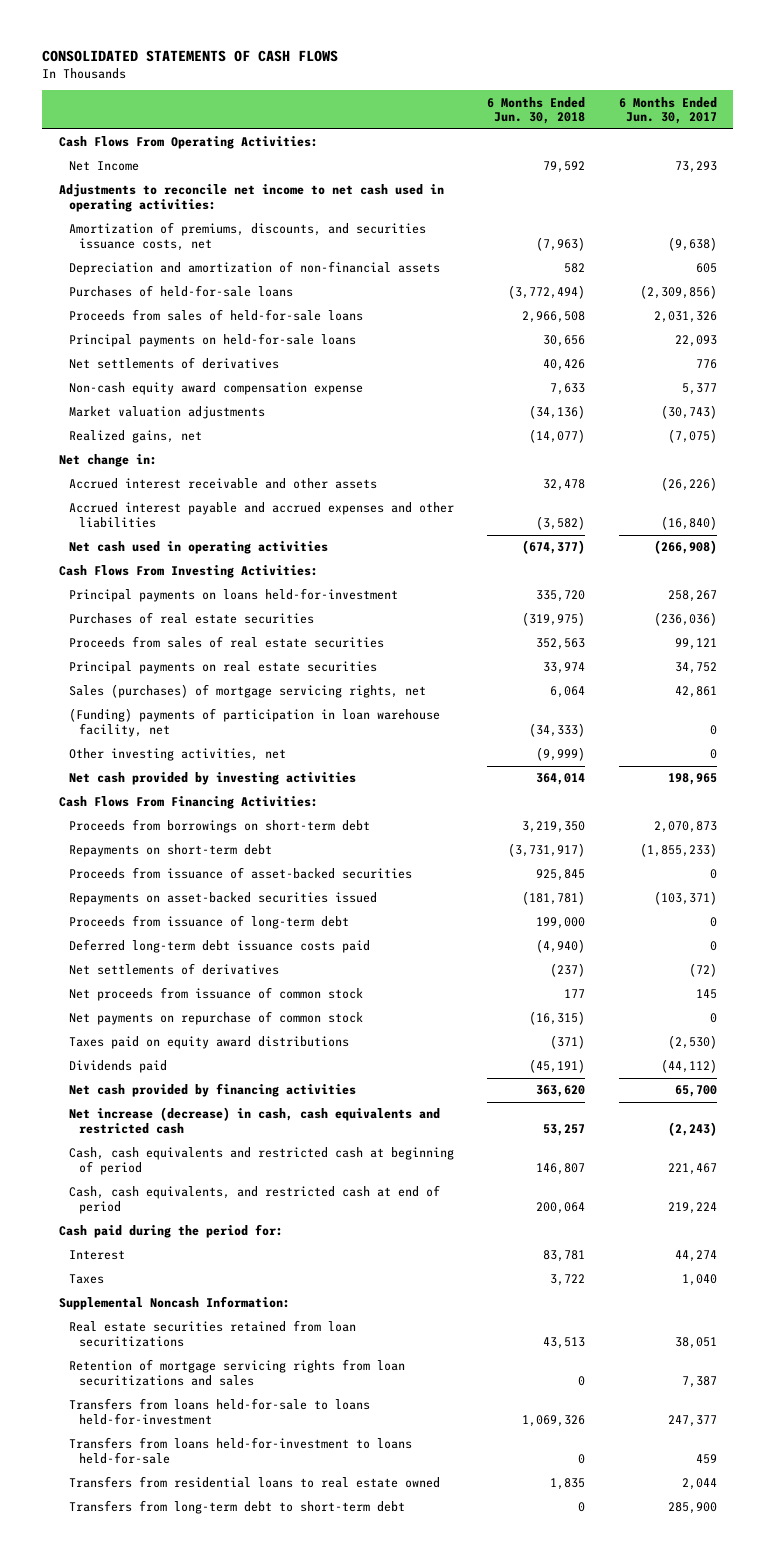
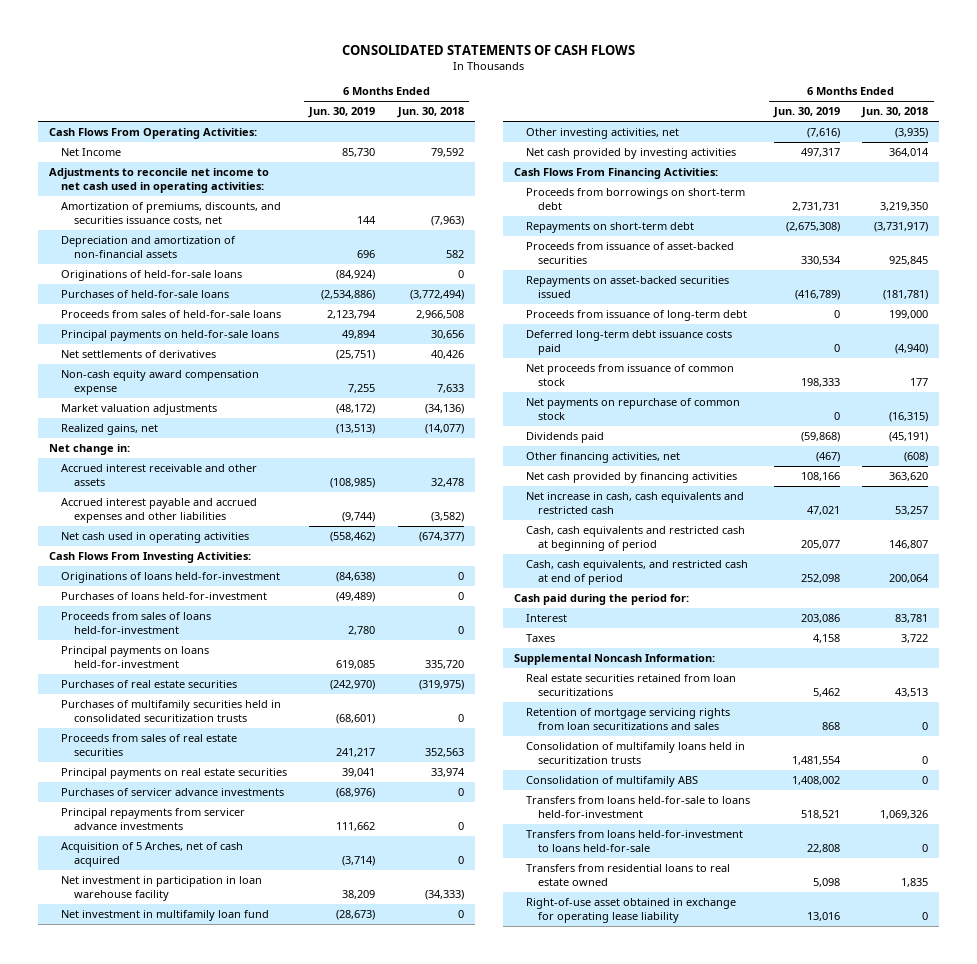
- | 6 Months Ended Jun. 30, 2018 | 6 Months Ended Jun. 30, 2017
+ | 6 Months Ended Jun. 30, 2019 | 6 Months Ended Jun. 30, 2018
+ Originations of held-for-sale loans | (84,924) | 0
+ Originations of loans held-for-investment | (84,638) | 0
+ Purchases of loans held-for-investment | (49,489) | 0
+ Proceeds from sales of loans held-for-investment | 2,780 | 0
+ Purchases of multifamily securities held in consolidated securitization trusts | (68,601) | 0
- Sales (purchases) of mortgage servicing rights, net | 6,064 | 42,861
- (Funding) payments of participation in loan warehouse facility, net | (34,333) | 0
- Other investing activities, net | (9,999) | 0
+ Purchases of servicer advance investments | (68,976) | 0
+ Principal repayments from servicer advance investments | 111,662 | 0
+ Acquisition of 5 Arches, net of cash acquired | (3,714) | 0
+ Net investment in participation in loan warehouse facility | 38,209 | (34,333)
+ Net investment in multifamily loan fund | (28,673) | 0
+ Other investing activities, net | (7,616) | (3,935)
- Net settlements of derivatives | (237) | (72)
- Taxes paid on equity award distributions | (371) | (2,530)
+ Other financing activities, net | (467) | (608)
- Net increase (decrease) in cash, cash equivalents and restricted cash | 53,257 | (2,243)
+ Net increase in cash, cash equivalents and restricted cash | 47,021 | 53,257
+ Consolidation of multifamily loans held in securitization trusts | 1,481,554 | 0
+ Consolidation of multifamily ABS | 1,408,002 | 0
- Transfers from long-term debt to short-term debt | 0 | 285,900
+ Right-of-use asset obtained in exchange for operating lease liability | 13,016 | 0

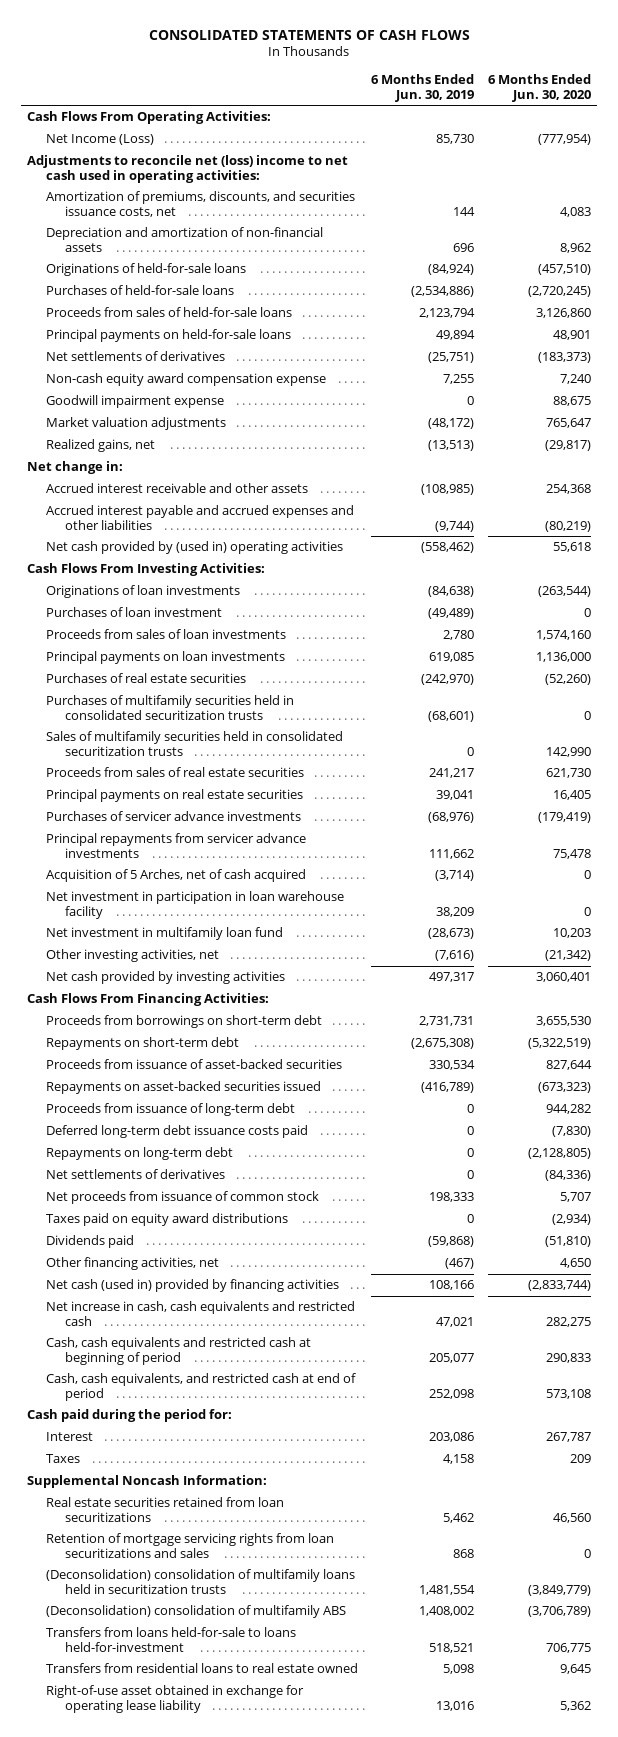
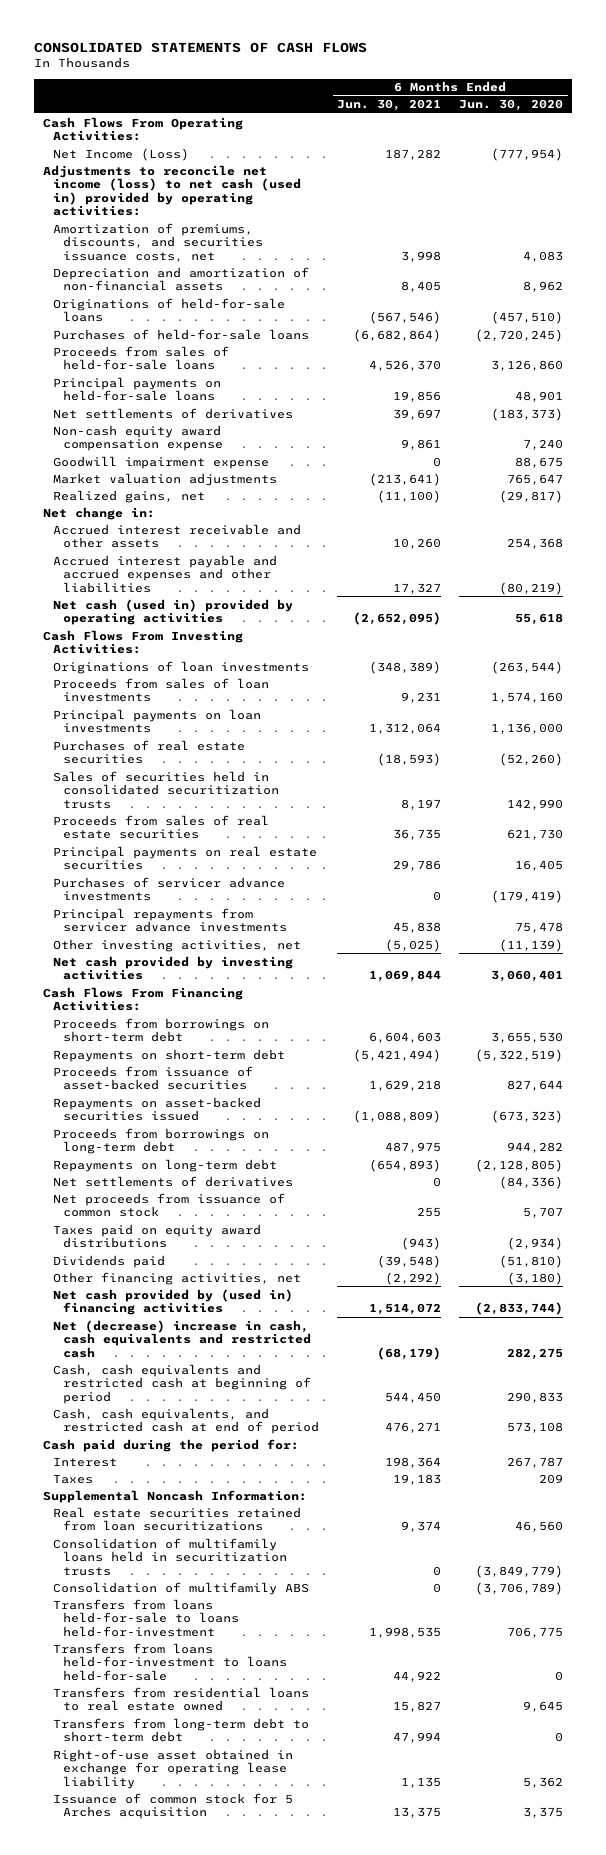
- | 6 Months Ended Jun. 30, 2019 | 6 Months Ended Jun. 30, 2020
+ | 6 Months Ended Jun. 30, 2021 | 6 Months Ended Jun. 30, 2020
- Adjustments to reconcile net (loss) income to net cash used in operating activities:
+ Adjustments to reconcile net income (loss) to net cash (used in) provided by operating activities:
- Net cash provided by (used in) operating activities | (558,462) | 55,618
+ Net cash (used in) provided by operating activities | (2,652,095) | 55,618
- Purchases of loan investment | (49,489) | 0
- Purchases of multifamily securities held in consolidated securitization trusts | (68,601) | 0
- Sales of multifamily securities held in consolidated securitization trusts | 0 | 142,990
+ Sales of securities held in consolidated securitization trusts | 8,197 | 142,990
- Acquisition of 5 Arches, net of cash acquired | (3,714) | 0
- Net investment in participation in loan warehouse facility | 38,209 | 0
- Net investment in multifamily loan fund | (28,673) | 10,203
- Other investing activities, net | (7,616) | (21,342)
+ Other investing activities, net | (5,025) | (11,139)
- Proceeds from issuance of long-term debt | 0 | 944,282
- Deferred long-term debt issuance costs paid | 0 | (7,830)
+ Proceeds from borrowings on long-term debt | 487,975 | 944,282
- Other financing activities, net | (467) | 4,650
- Net cash (used in) provided by financing activities | 108,166 | (2,833,744)
- Net increase in cash, cash equivalents and restricted cash | 47,021 | 282,275
+ Other financing activities, net | (2,292) | (3,180)
+ Net cash provided by (used in) financing activities | 1,514,072 | (2,833,744)
+ Net (decrease) increase in cash, cash equivalents and restricted cash | (68,179) | 282,275
- Retention of mortgage servicing rights from loan securitizations and sales | 868 | 0
- (Deconsolidation) consolidation of multifamily loans held in securitization trusts | 1,481,554 | (3,849,779)
- (Deconsolidation) consolidation of multifamily ABS | 1,408,002 | (3,706,789)
+ Consolidation of multifamily loans held in securitization trusts | 0 | (3,849,779)
+ Consolidation of multifamily ABS | 0 | (3,706,789)
+ Transfers from loans held-for-investment to loans held-for-sale | 44,922 | 0
+ Transfers from long-term debt to short-term debt | 47,994 | 0
+ Issuance of common stock for 5 Arches acquisition | 13,375 | 3,375

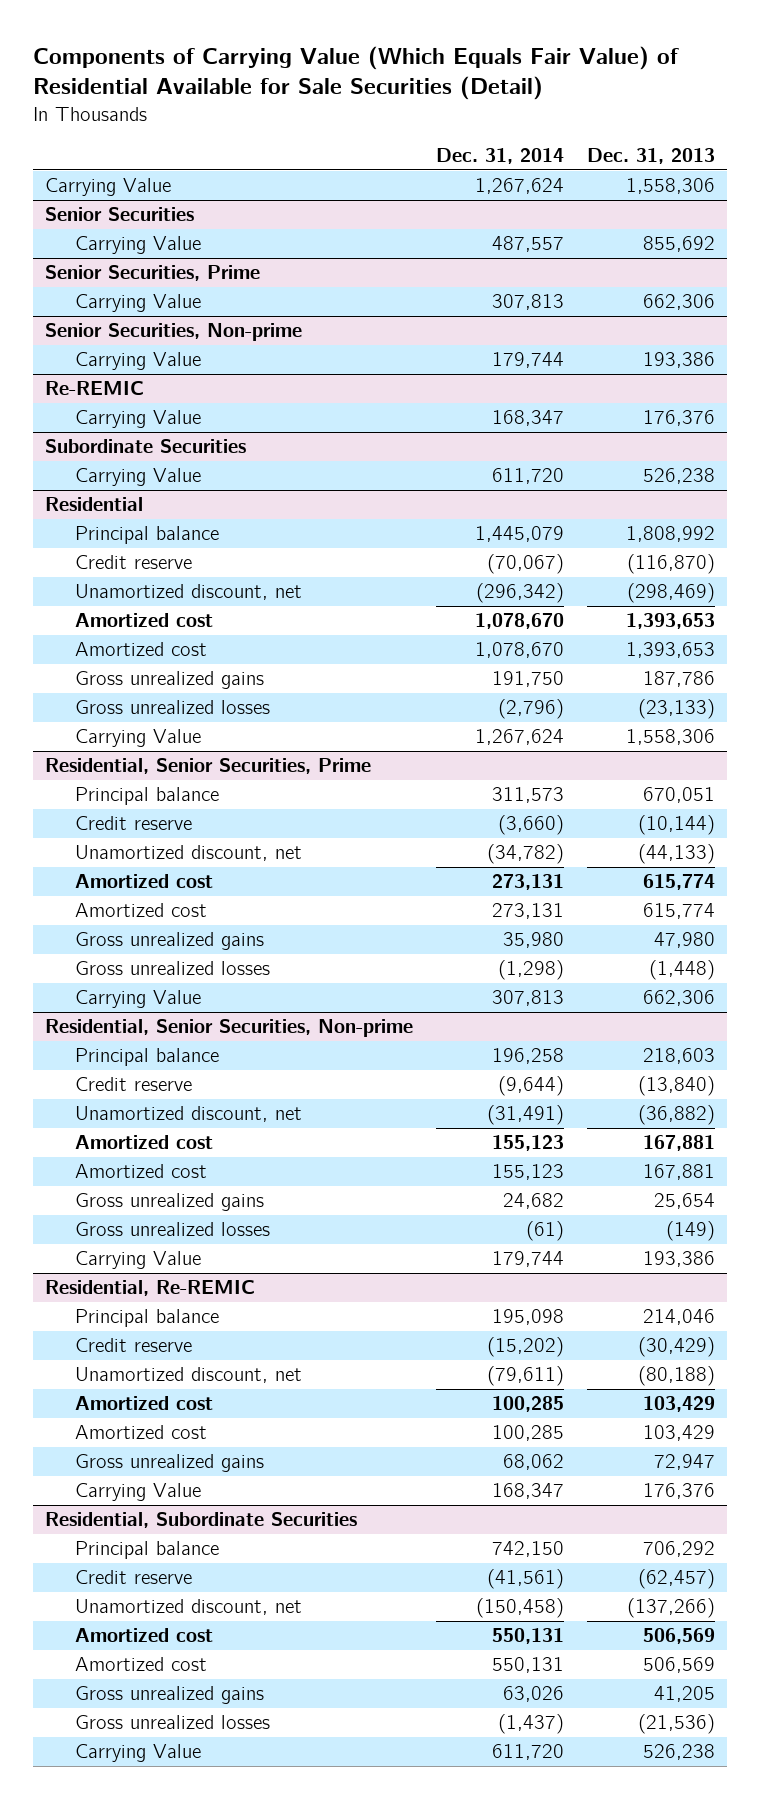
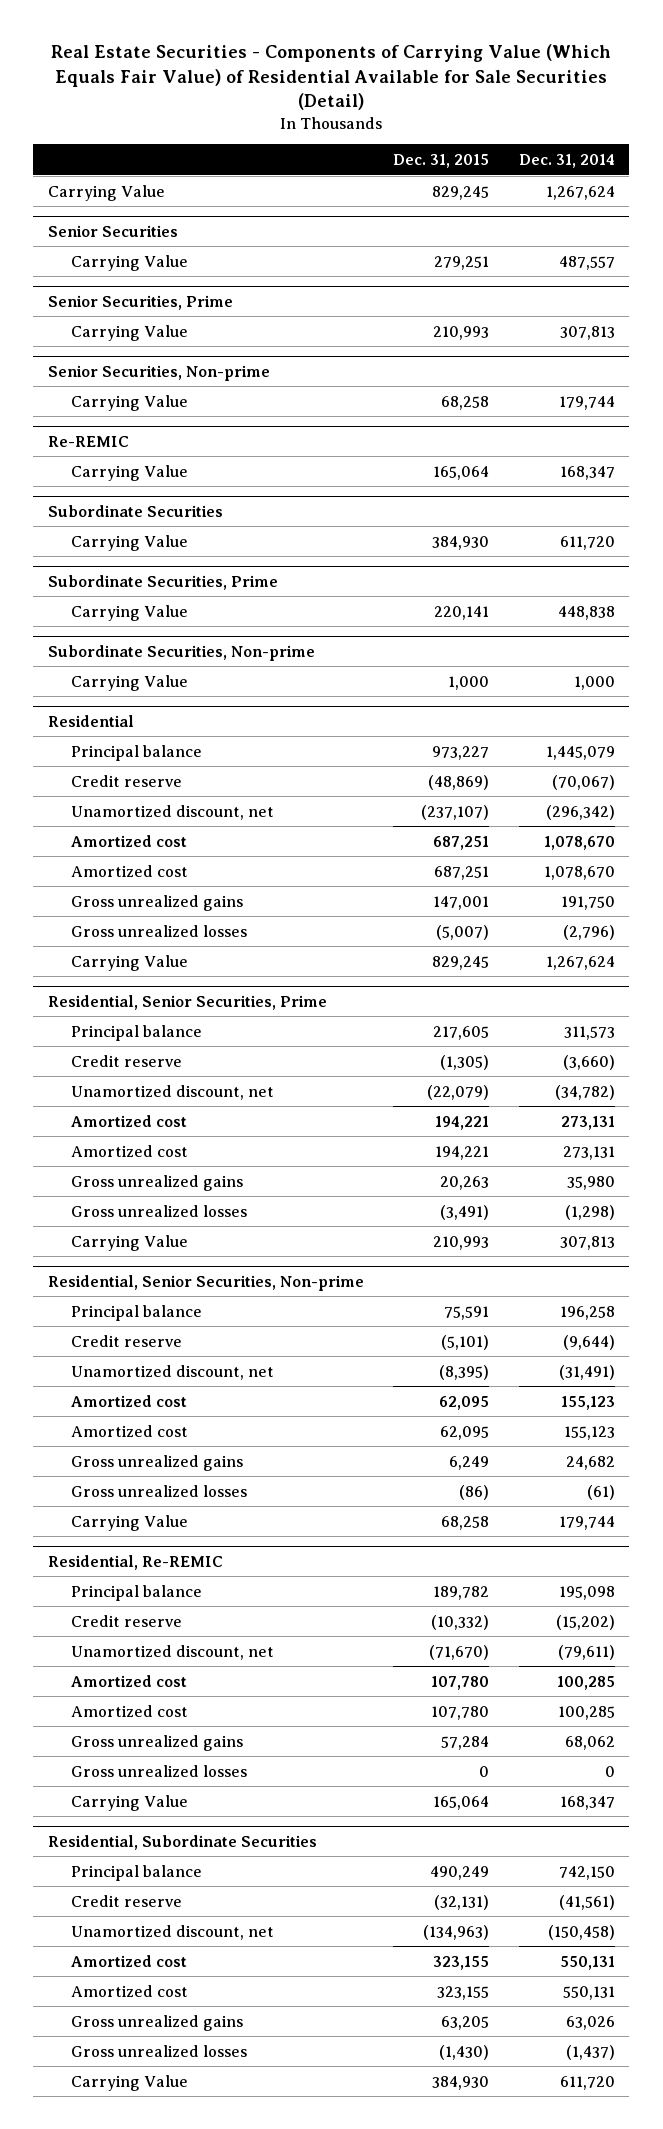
- Components of Carrying Value (Which Equals Fair Value) of Residential Available for Sale Securities (Detail)
+ Real Estate Securities - Components of Carrying Value (Which Equals Fair Value) of Residential Available for Sale Securities (Detail)
- | Dec. 31, 2014 | Dec. 31, 2013
+ | Dec. 31, 2015 | Dec. 31, 2014
+ Subordinate Securities, Prime
+ Carrying Value | 220,141 | 448,838
+ Subordinate Securities, Non-prime
+ Carrying Value | 1,000 | 1,000
@ Residential, Re-REMIC
+ Gross unrealized losses | 0 | 0

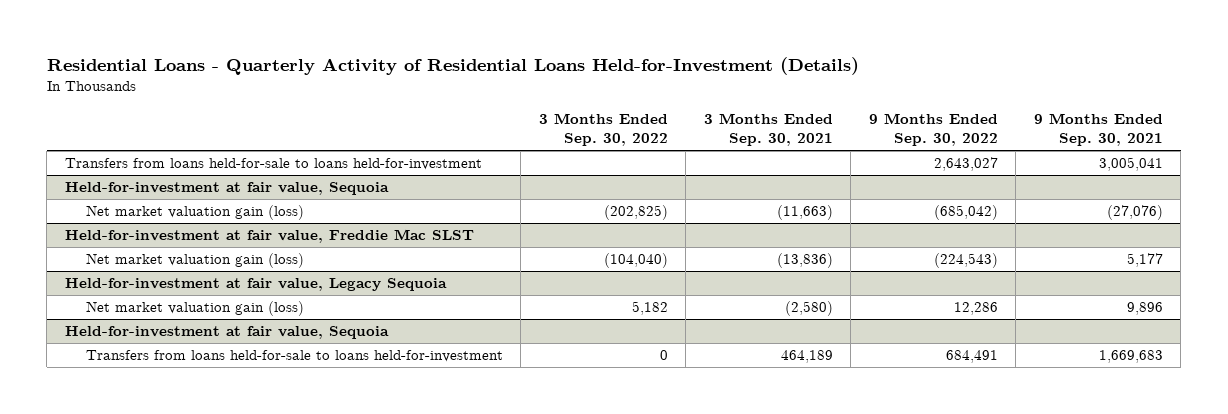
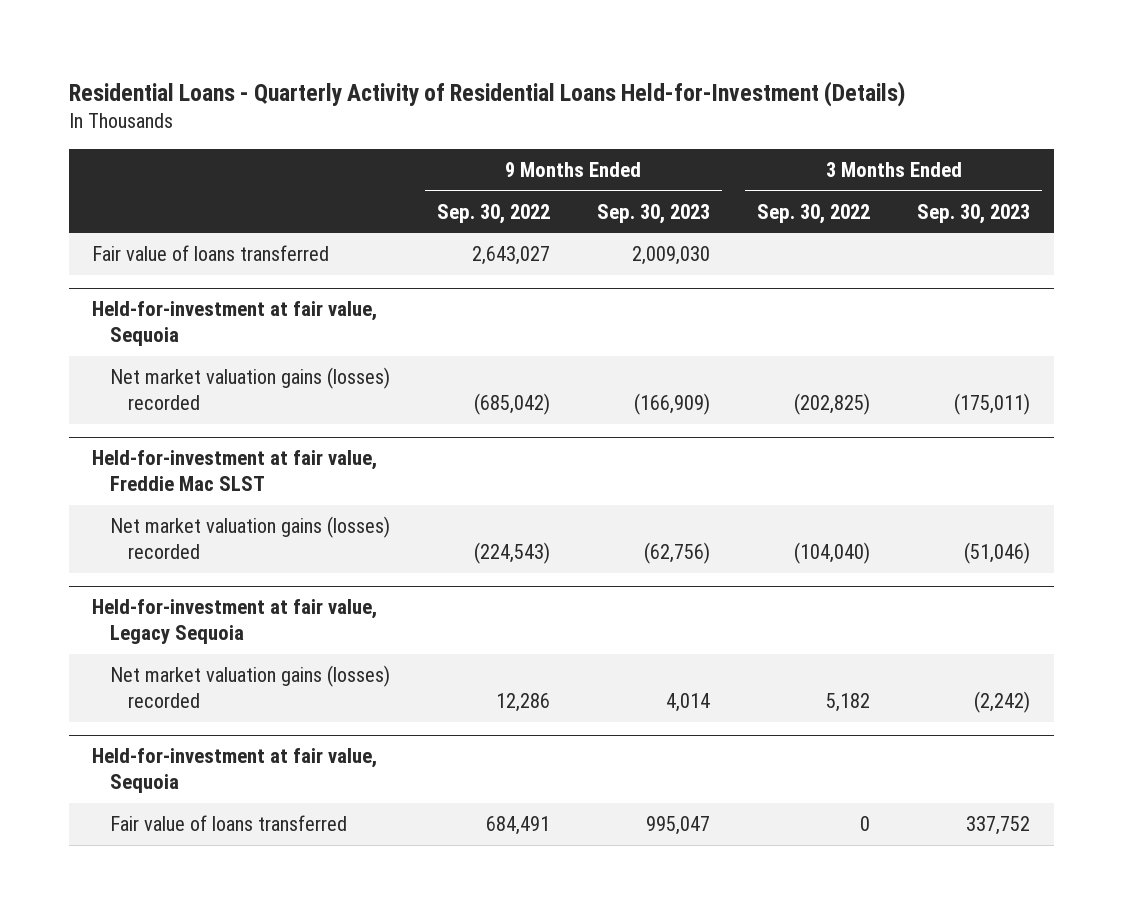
- | 3 Months Ended Sep. 30, 2022 | 3 Months Ended Sep. 30, 2021 | 9 Months Ended Sep. 30, 2022 | 9 Months Ended Sep. 30, 2021
+ | 9 Months Ended Sep. 30, 2022 | 9 Months Ended Sep. 30, 2023 | 3 Months Ended Sep. 30, 2022 | 3 Months Ended Sep. 30, 2023
- Transfers from loans held-for-sale to loans held-for-investment | | | 2,643,027 | 3,005,041
+ Fair value of loans transferred | 2,643,027 | 2,009,030 | |
@ Held-for-investment at fair value, Sequoia
- Net market valuation gain (loss) | (202,825) | (11,663) | (685,042) | (27,076)
+ Net market valuation gains (losses) recorded | (685,042) | (166,909) | (202,825) | (175,011)
@ Held-for-investment at fair value, Freddie Mac SLST
- Net market valuation gain (loss) | (104,040) | (13,836) | (224,543) | 5,177
+ Net market valuation gains (losses) recorded | (224,543) | (62,756) | (104,040) | (51,046)
@ Held-for-investment at fair value, Legacy Sequoia
- Net market valuation gain (loss) | 5,182 | (2,580) | 12,286 | 9,896
+ Net market valuation gains (losses) recorded | 12,286 | 4,014 | 5,182 | (2,242)
@ Held-for-investment at fair value, Sequoia
- Transfers from loans held-for-sale to loans held-for-investment | 0 | 464,189 | 684,491 | 1,669,683
+ Fair value of loans transferred | 684,491 | 995,047 | 0 | 337,752

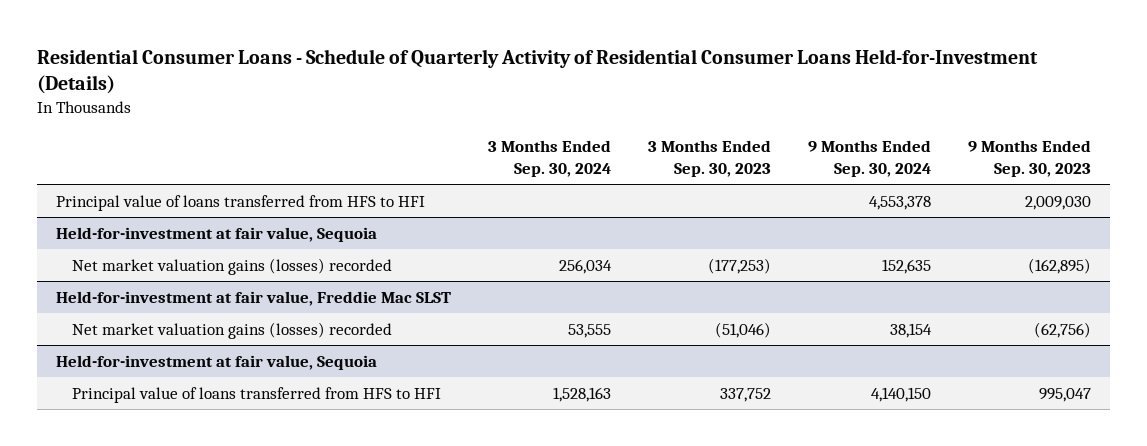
- Residential Loans - Quarterly Activity of Residential Loans Held-for-Investment (Details)
+ Residential Consumer Loans - Schedule of Quarterly Activity of Residential Consumer Loans Held-for-Investment (Details)
- | 9 Months Ended Sep. 30, 2022 | 9 Months Ended Sep. 30, 2023 | 3 Months Ended Sep. 30, 2022 | 3 Months Ended Sep. 30, 2023
+ | 3 Months Ended Sep. 30, 2024 | 3 Months Ended Sep. 30, 2023 | 9 Months Ended Sep. 30, 2024 | 9 Months Ended Sep. 30, 2023
- Fair value of loans transferred | 2,643,027 | 2,009,030 | |
+ Principal value of loans transferred from HFS to HFI | | | 4,553,378 | 2,009,030
@ Held-for-investment at fair value, Sequoia
- Net market valuation gains (losses) recorded | (685,042) | (166,909) | (202,825) | (175,011)
+ Net market valuation gains (losses) recorded | 256,034 | (177,253) | 152,635 | (162,895)
- Held-for-investment at fair value, Legacy Sequoia
- Net market valuation gains (losses) recorded | 12,286 | 4,014 | 5,182 | (2,242)
@ Held-for-investment at fair value, Sequoia
- Fair value of loans transferred | 684,491 | 995,047 | 0 | 337,752
+ Principal value of loans transferred from HFS to HFI | 1,528,163 | 337,752 | 4,140,150 | 995,047

